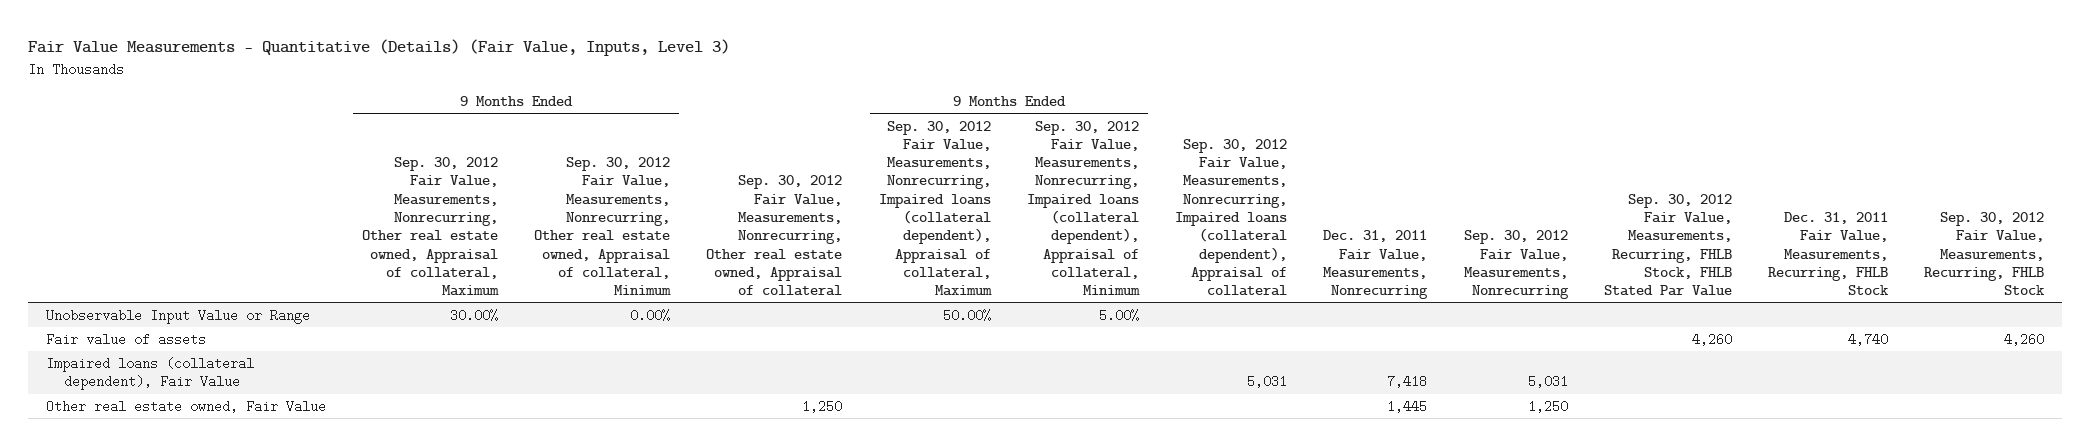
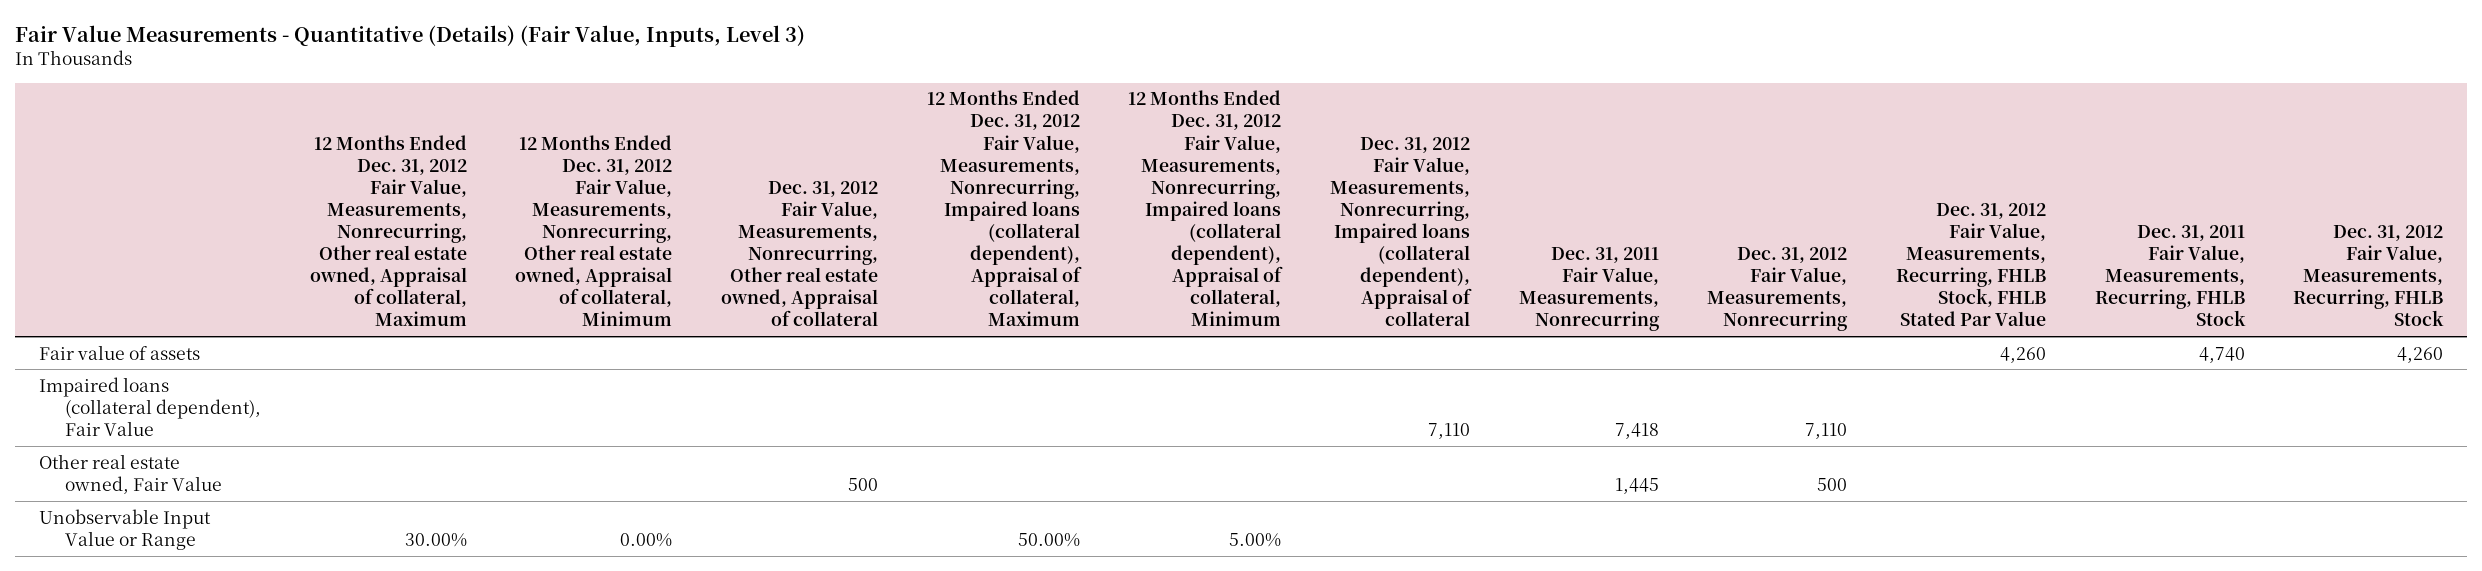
- | 9 Months Ended Sep. 30, 2012 Fair Value, Measurements, Nonrecurring, Other real estate owned, Appraisal of collateral, Maximum | 9 Months Ended Sep. 30, 2012 Fair Value, Measurements, Nonrecurring, Other real estate owned, Appraisal of collateral, Minimum | Sep. 30, 2012 Fair Value, Measurements, Nonrecurring, Other real estate owned, Appraisal of collateral | 9 Months Ended Sep. 30, 2012 Fair Value, Measurements, Nonrecurring, Impaired loans (collateral dependent), Appraisal of collateral, Maximum | 9 Months Ended Sep. 30, 2012 Fair Value, Measurements, Nonrecurring, Impaired loans (collateral dependent), Appraisal of collateral, Minimum | Sep. 30, 2012 Fair Value, Measurements, Nonrecurring, Impaired loans (collateral dependent), Appraisal of collateral | Dec. 31, 2011 Fair Value, Measurements, Nonrecurring | Sep. 30, 2012 Fair Value, Measurements, Nonrecurring | Sep. 30, 2012 Fair Value, Measurements, Recurring, FHLB Stock, FHLB Stated Par Value | Dec. 31, 2011 Fair Value, Measurements, Recurring, FHLB Stock | Sep. 30, 2012 Fair Value, Measurements, Recurring, FHLB Stock
+ | 12 Months Ended Dec. 31, 2012 Fair Value, Measurements, Nonrecurring, Other real estate owned, Appraisal of collateral, Maximum | 12 Months Ended Dec. 31, 2012 Fair Value, Measurements, Nonrecurring, Other real estate owned, Appraisal of collateral, Minimum | Dec. 31, 2012 Fair Value, Measurements, Nonrecurring, Other real estate owned, Appraisal of collateral | 12 Months Ended Dec. 31, 2012 Fair Value, Measurements, Nonrecurring, Impaired loans (collateral dependent), Appraisal of collateral, Maximum | 12 Months Ended Dec. 31, 2012 Fair Value, Measurements, Nonrecurring, Impaired loans (collateral dependent), Appraisal of collateral, Minimum | Dec. 31, 2012 Fair Value, Measurements, Nonrecurring, Impaired loans (collateral dependent), Appraisal of collateral | Dec. 31, 2011 Fair Value, Measurements, Nonrecurring | Dec. 31, 2012 Fair Value, Measurements, Nonrecurring | Dec. 31, 2012 Fair Value, Measurements, Recurring, FHLB Stock, FHLB Stated Par Value | Dec. 31, 2011 Fair Value, Measurements, Recurring, FHLB Stock | Dec. 31, 2012 Fair Value, Measurements, Recurring, FHLB Stock
moved down: Unobservable Input Value or Range | 30.00% | 0.00% | | 50.00% | 5.00% | | | | | |

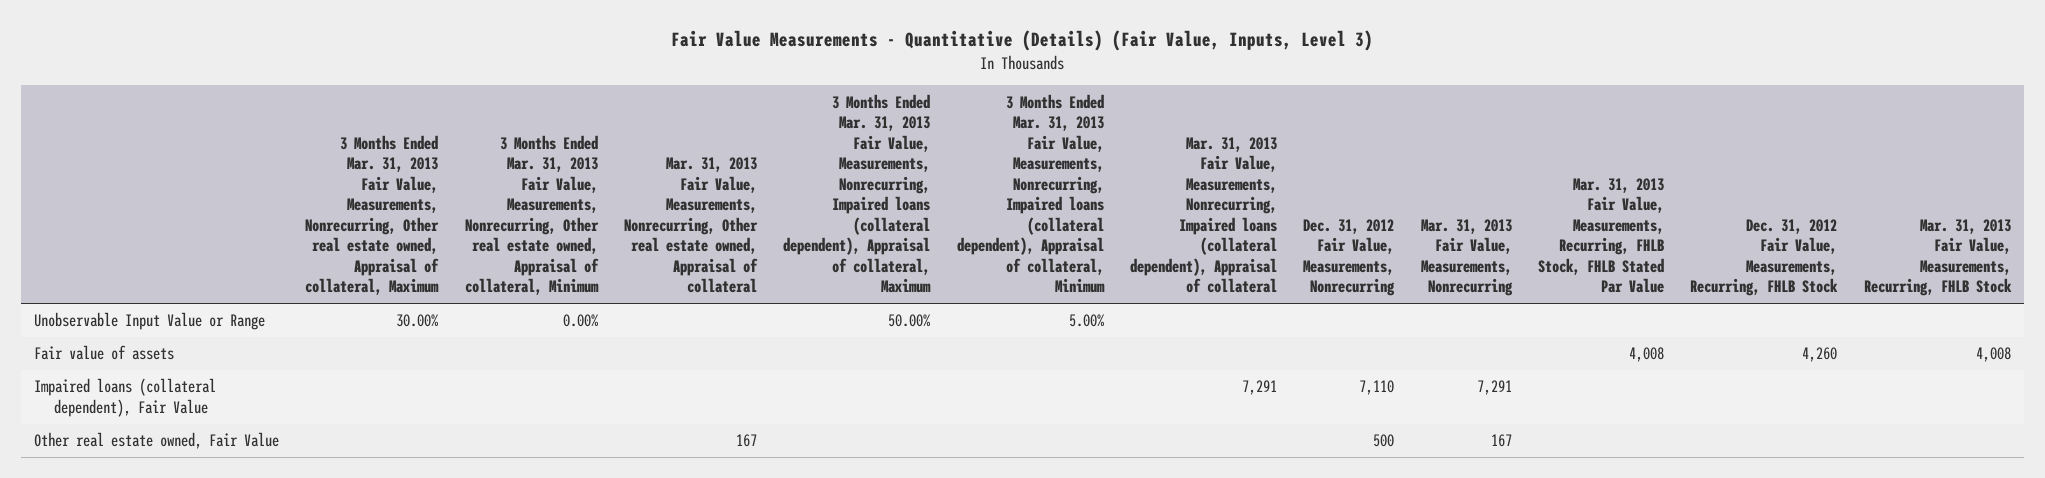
- | 12 Months Ended Dec. 31, 2012 Fair Value, Measurements, Nonrecurring, Other real estate owned, Appraisal of collateral, Maximum | 12 Months Ended Dec. 31, 2012 Fair Value, Measurements, Nonrecurring, Other real estate owned, Appraisal of collateral, Minimum | Dec. 31, 2012 Fair Value, Measurements, Nonrecurring, Other real estate owned, Appraisal of collateral | 12 Months Ended Dec. 31, 2012 Fair Value, Measurements, Nonrecurring, Impaired loans (collateral dependent), Appraisal of collateral, Maximum | 12 Months Ended Dec. 31, 2012 Fair Value, Measurements, Nonrecurring, Impaired loans (collateral dependent), Appraisal of collateral, Minimum | Dec. 31, 2012 Fair Value, Measurements, Nonrecurring, Impaired loans (collateral dependent), Appraisal of collateral | Dec. 31, 2011 Fair Value, Measurements, Nonrecurring | Dec. 31, 2012 Fair Value, Measurements, Nonrecurring | Dec. 31, 2012 Fair Value, Measurements, Recurring, FHLB Stock, FHLB Stated Par Value | Dec. 31, 2011 Fair Value, Measurements, Recurring, FHLB Stock | Dec. 31, 2012 Fair Value, Measurements, Recurring, FHLB Stock
+ | 3 Months Ended Mar. 31, 2013 Fair Value, Measurements, Nonrecurring, Other real estate owned, Appraisal of collateral, Maximum | 3 Months Ended Mar. 31, 2013 Fair Value, Measurements, Nonrecurring, Other real estate owned, Appraisal of collateral, Minimum | Mar. 31, 2013 Fair Value, Measurements, Nonrecurring, Other real estate owned, Appraisal of collateral | 3 Months Ended Mar. 31, 2013 Fair Value, Measurements, Nonrecurring, Impaired loans (collateral dependent), Appraisal of collateral, Maximum | 3 Months Ended Mar. 31, 2013 Fair Value, Measurements, Nonrecurring, Impaired loans (collateral dependent), Appraisal of collateral, Minimum | Mar. 31, 2013 Fair Value, Measurements, Nonrecurring, Impaired loans (collateral dependent), Appraisal of collateral | Dec. 31, 2012 Fair Value, Measurements, Nonrecurring | Mar. 31, 2013 Fair Value, Measurements, Nonrecurring | Mar. 31, 2013 Fair Value, Measurements, Recurring, FHLB Stock, FHLB Stated Par Value | Dec. 31, 2012 Fair Value, Measurements, Recurring, FHLB Stock | Mar. 31, 2013 Fair Value, Measurements, Recurring, FHLB Stock
moved up: Unobservable Input Value or Range | 30.00% | 0.00% | | 50.00% | 5.00% | | | | | |

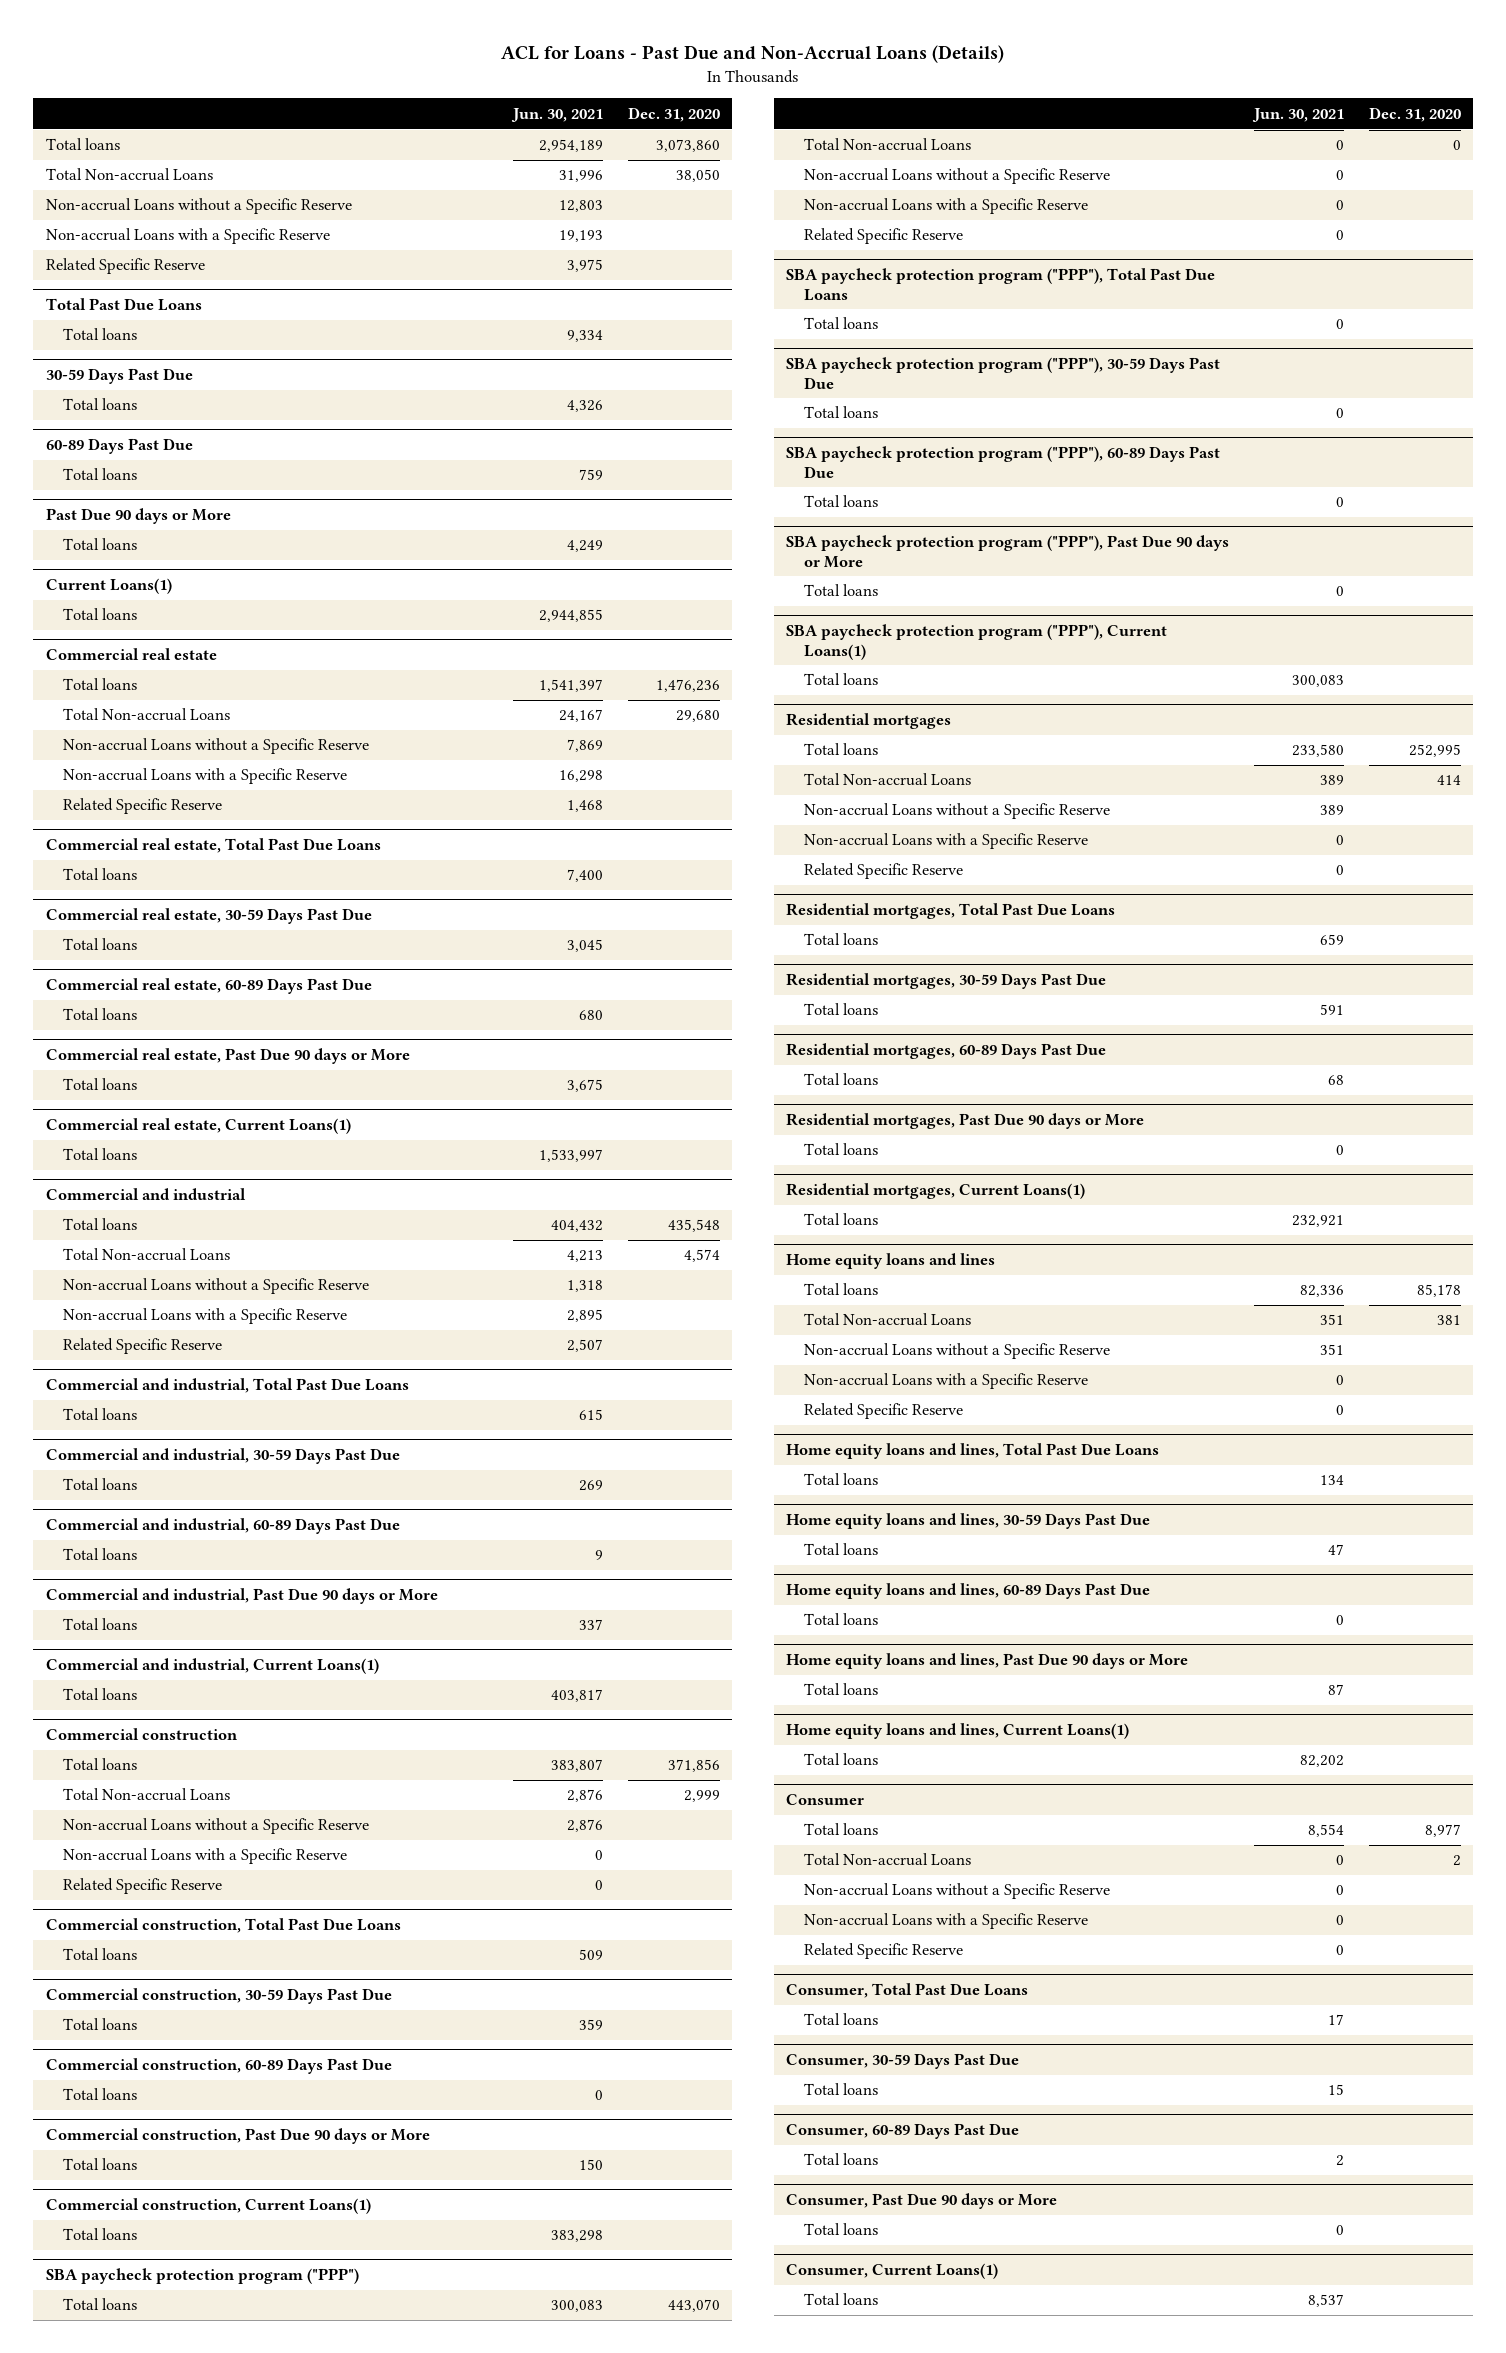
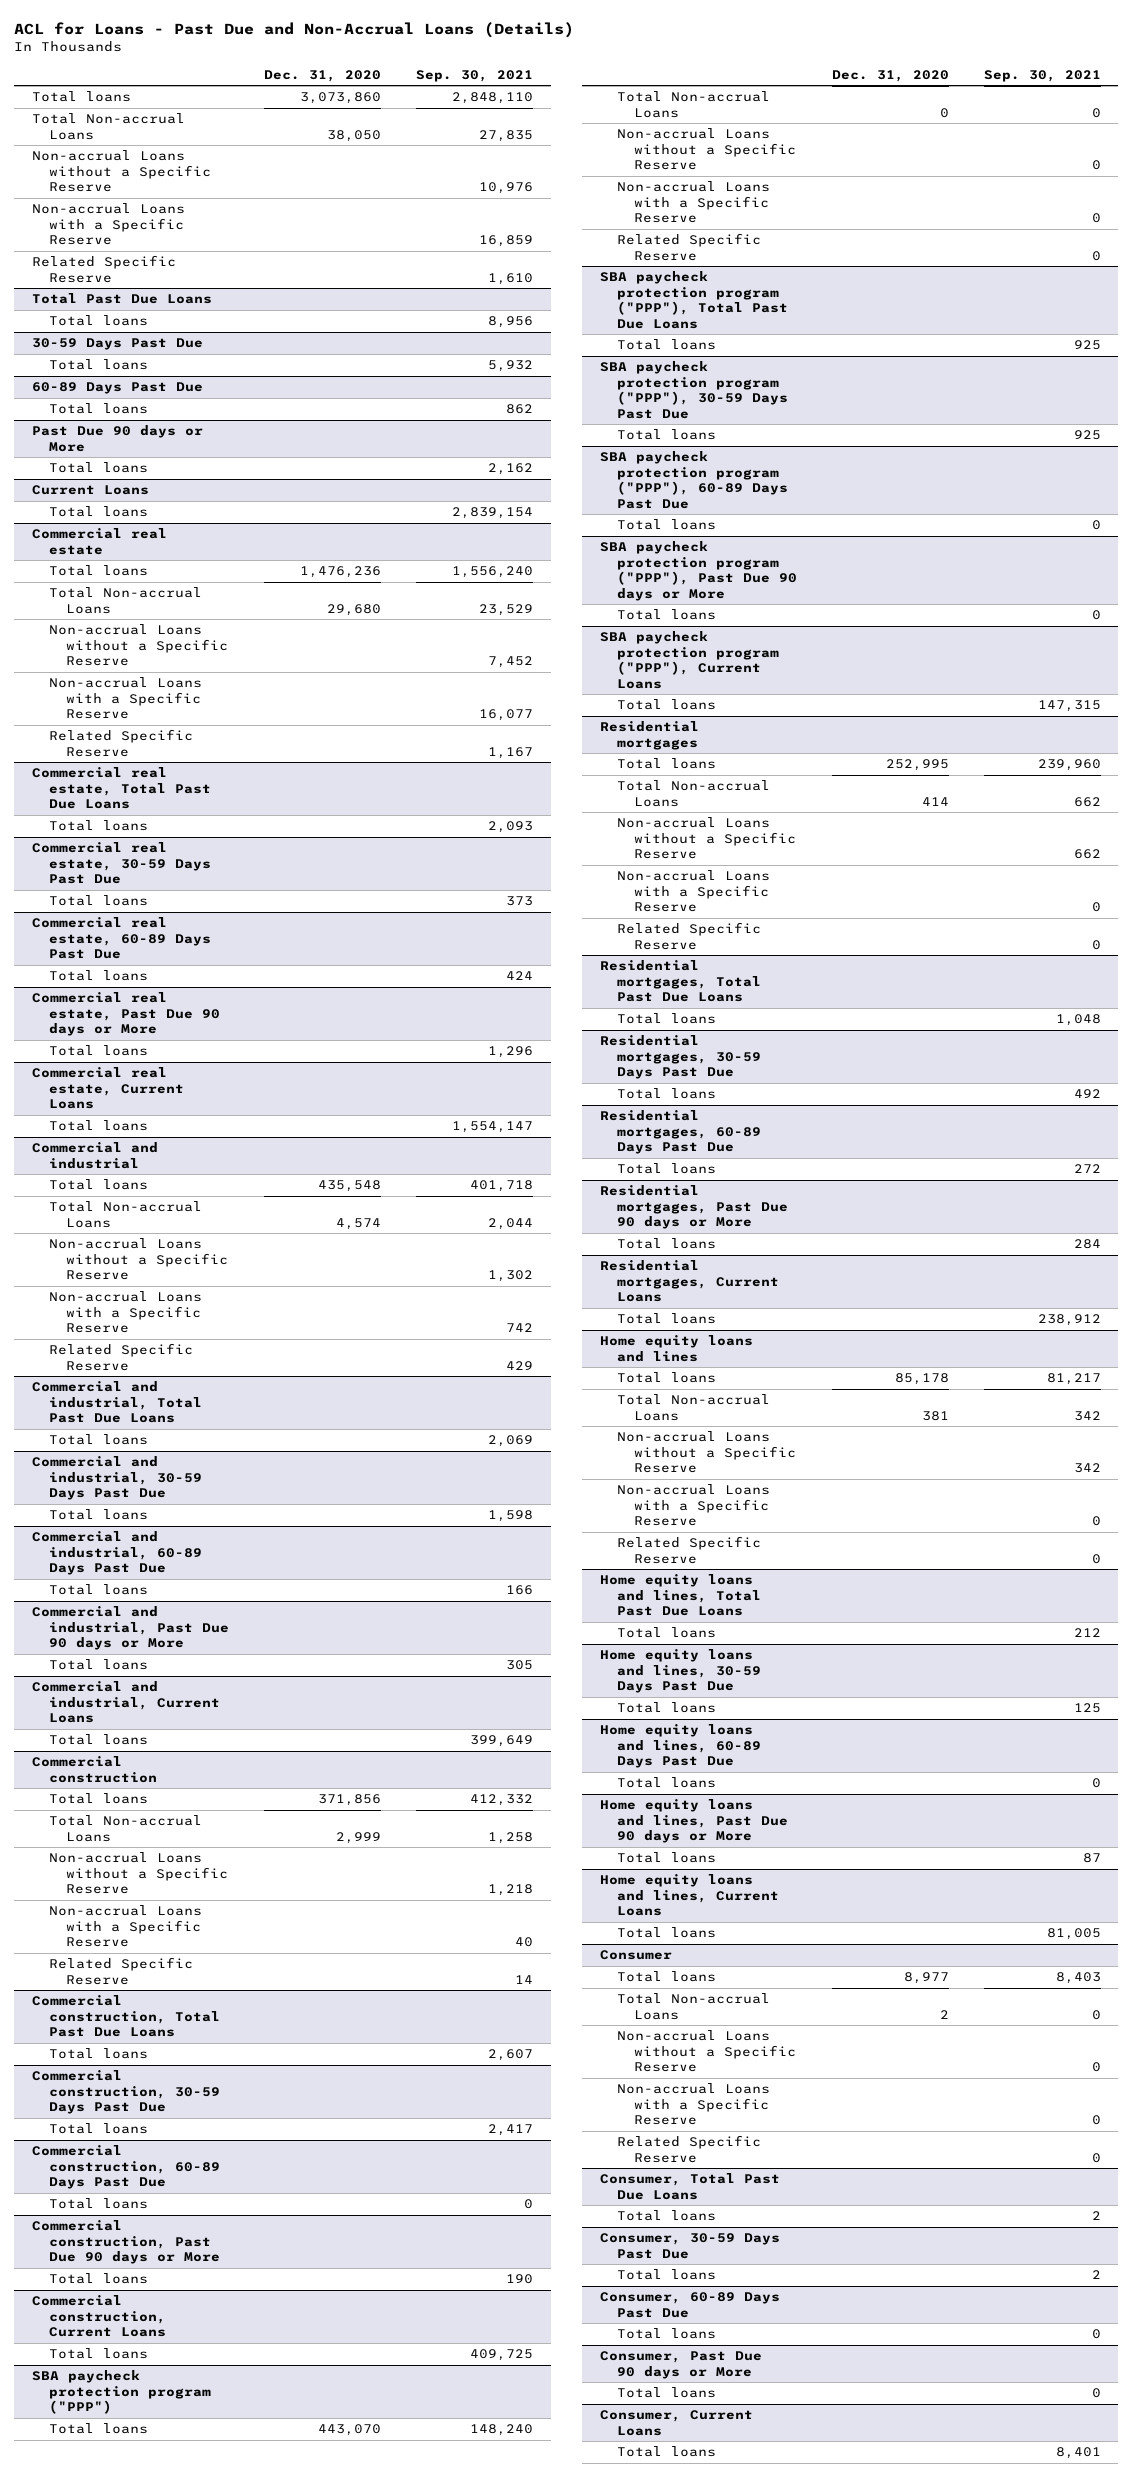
- | Jun. 30, 2021 | Dec. 31, 2020
+ | Dec. 31, 2020 | Sep. 30, 2021
- Current Loans(1)
+ Current Loans
- Commercial real estate, Current Loans(1)
+ Commercial real estate, Current Loans
- Commercial and industrial, Current Loans(1)
+ Commercial and industrial, Current Loans
- Commercial construction, Current Loans(1)
+ Commercial construction, Current Loans
- SBA paycheck protection program ("PPP"), Current Loans(1)
+ SBA paycheck protection program ("PPP"), Current Loans
- Residential mortgages, Current Loans(1)
+ Residential mortgages, Current Loans
- Home equity loans and lines, Current Loans(1)
+ Home equity loans and lines, Current Loans
- Consumer, Current Loans(1)
+ Consumer, Current Loans

